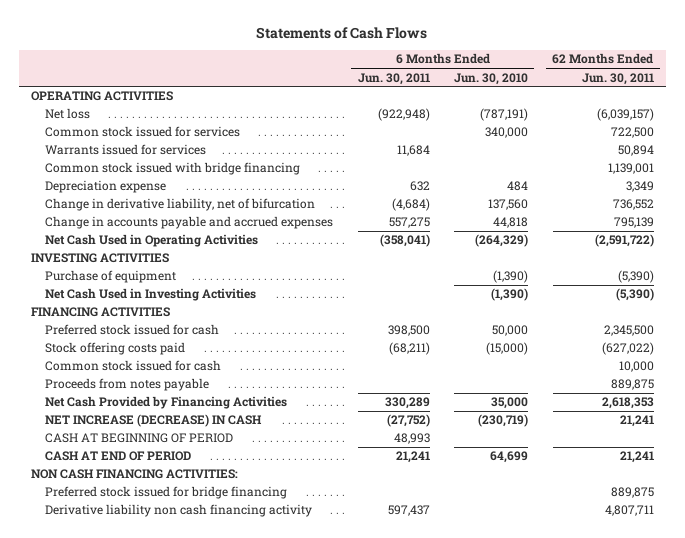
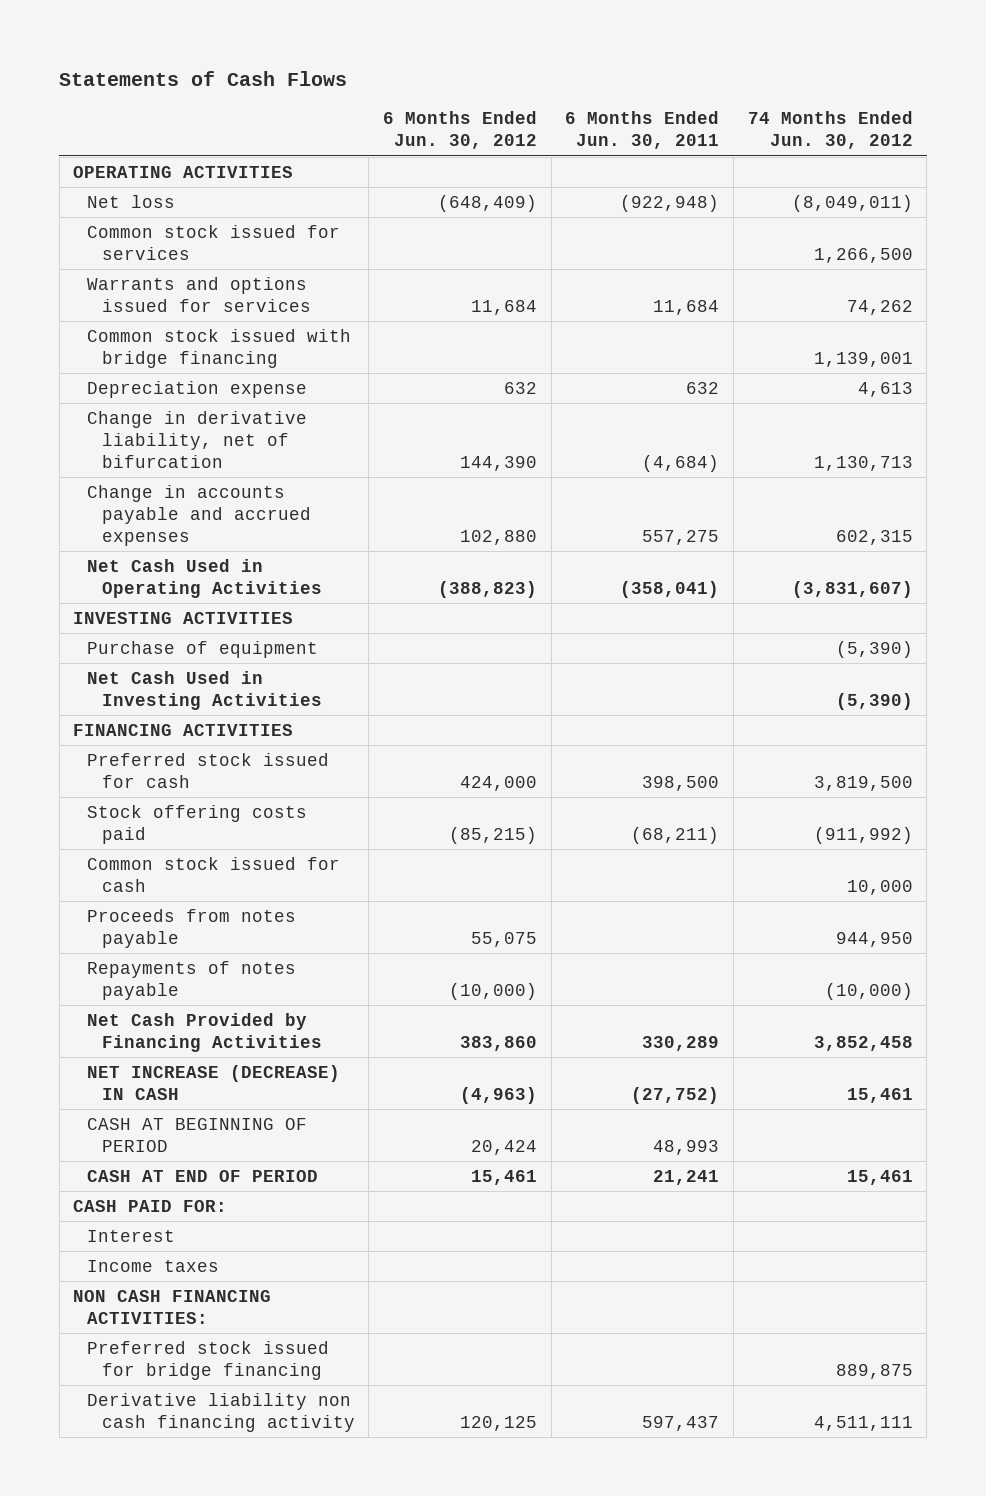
- | 6 Months Ended Jun. 30, 2011 | 6 Months Ended Jun. 30, 2010 | 62 Months Ended Jun. 30, 2011
+ | 6 Months Ended Jun. 30, 2012 | 6 Months Ended Jun. 30, 2011 | 74 Months Ended Jun. 30, 2012
- Warrants issued for services | 11,684 | | 50,894
+ Warrants and options issued for services | 11,684 | 11,684 | 74,262
+ Repayments of notes payable | (10,000) | | (10,000)
+ CASH PAID FOR:
+ Interest
+ Income taxes

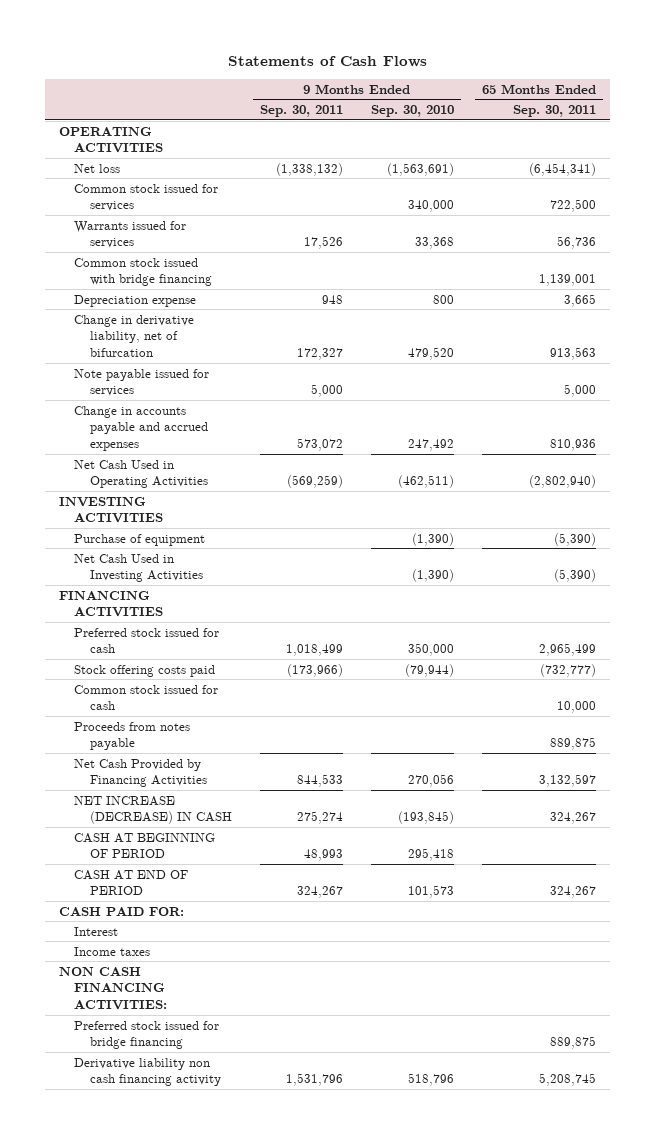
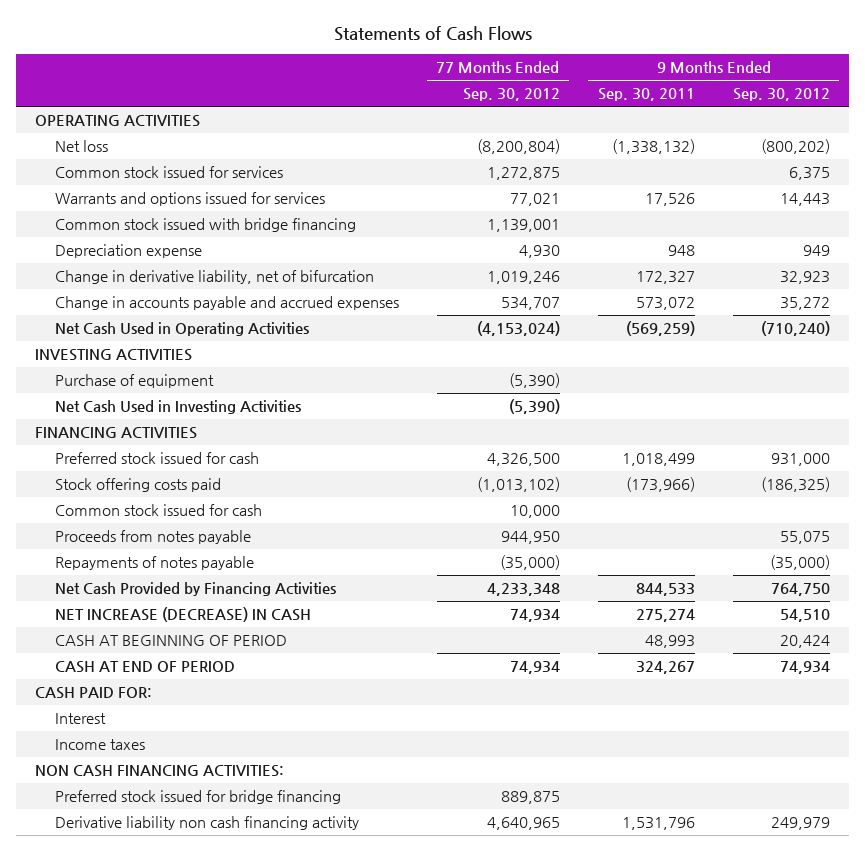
- | 9 Months Ended Sep. 30, 2011 | 9 Months Ended Sep. 30, 2010 | 65 Months Ended Sep. 30, 2011
+ | 77 Months Ended Sep. 30, 2012 | 9 Months Ended Sep. 30, 2011 | 9 Months Ended Sep. 30, 2012
- Warrants issued for services | 17,526 | 33,368 | 56,736
+ Warrants and options issued for services | 77,021 | 17,526 | 14,443
- Note payable issued for services | 5,000 | | 5,000
+ Repayments of notes payable | (35,000) | | (35,000)

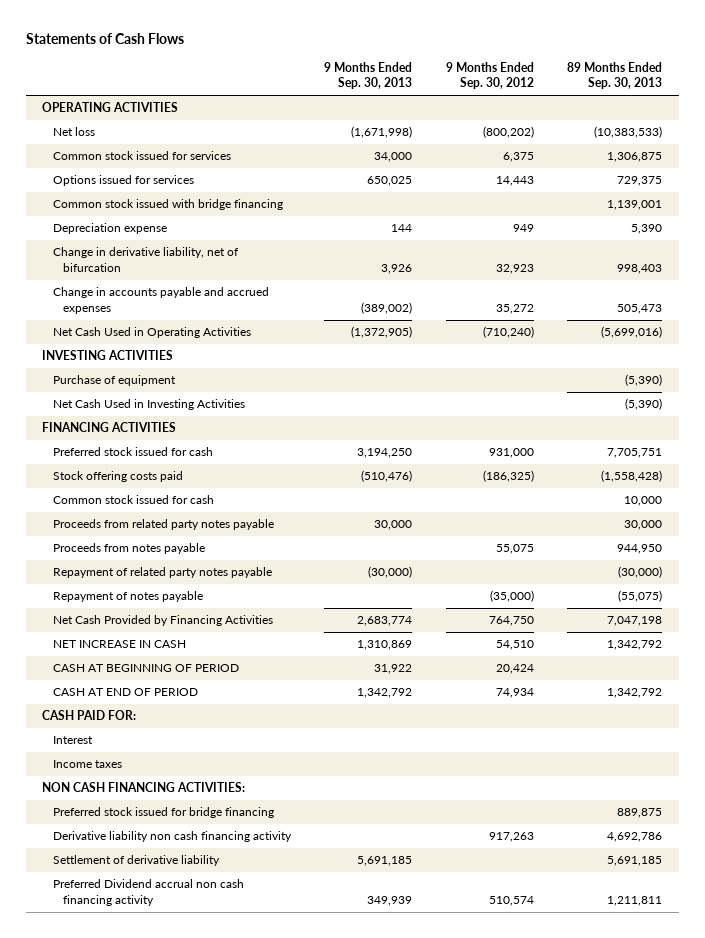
- | 77 Months Ended Sep. 30, 2012 | 9 Months Ended Sep. 30, 2011 | 9 Months Ended Sep. 30, 2012
+ | 9 Months Ended Sep. 30, 2013 | 9 Months Ended Sep. 30, 2012 | 89 Months Ended Sep. 30, 2013
- Warrants and options issued for services | 77,021 | 17,526 | 14,443
+ Options issued for services | 650,025 | 14,443 | 729,375
+ Proceeds from related party notes payable | 30,000 | | 30,000
- Repayments of notes payable | (35,000) | | (35,000)
+ Repayment of related party notes payable | (30,000) | | (30,000)
+ Repayment of notes payable | | (35,000) | (55,075)
- NET INCREASE (DECREASE) IN CASH | 74,934 | 275,274 | 54,510
+ NET INCREASE IN CASH | 1,310,869 | 54,510 | 1,342,792
- Derivative liability non cash financing activity | 4,640,965 | 1,531,796 | 249,979
+ Derivative liability non cash financing activity | | 917,263 | 4,692,786
+ Settlement of derivative liability | 5,691,185 | | 5,691,185
+ Preferred Dividend accrual non cash financing activity | 349,939 | 510,574 | 1,211,811

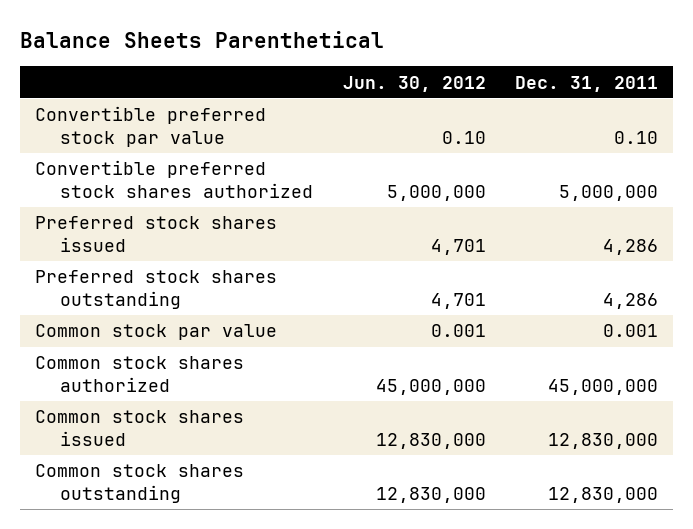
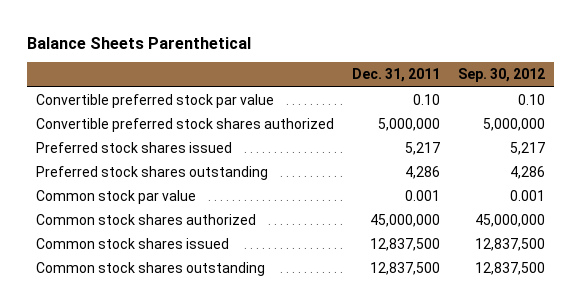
- | Jun. 30, 2012 | Dec. 31, 2011
+ | Dec. 31, 2011 | Sep. 30, 2012
- Preferred stock shares issued | 4,701 | 4,286
+ Preferred stock shares issued | 5,217 | 5,217
- Common stock shares issued | 12,830,000 | 12,830,000
- Common stock shares outstanding | 12,830,000 | 12,830,000
+ Common stock shares issued | 12,837,500 | 12,837,500
+ Common stock shares outstanding | 12,837,500 | 12,837,500

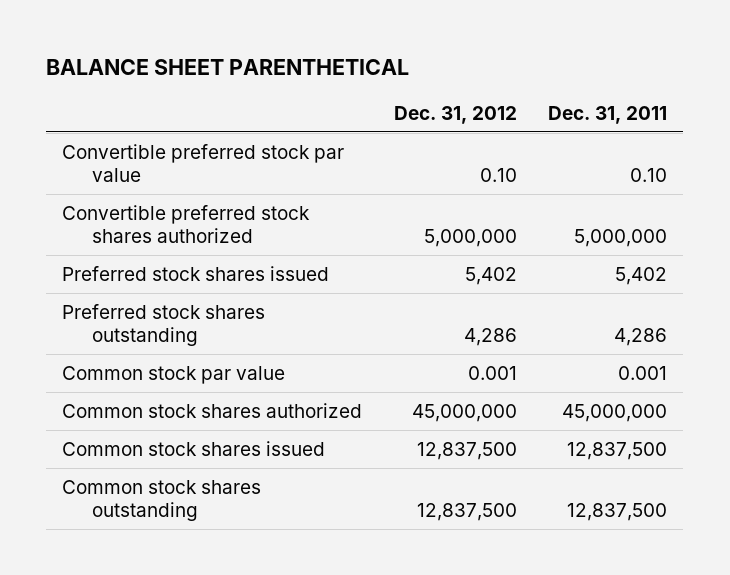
- Balance Sheets Parenthetical
+ BALANCE SHEET PARENTHETICAL
- | Dec. 31, 2011 | Sep. 30, 2012
+ | Dec. 31, 2012 | Dec. 31, 2011
- Preferred stock shares issued | 5,217 | 5,217
+ Preferred stock shares issued | 5,402 | 5,402

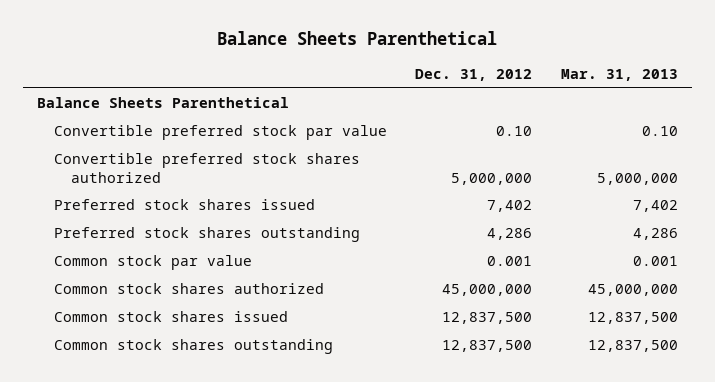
- BALANCE SHEET PARENTHETICAL
+ Balance Sheets Parenthetical
- | Dec. 31, 2012 | Dec. 31, 2011
+ | Dec. 31, 2012 | Mar. 31, 2013
+ Balance Sheets Parenthetical
- Preferred stock shares issued | 5,402 | 5,402
+ Preferred stock shares issued | 7,402 | 7,402

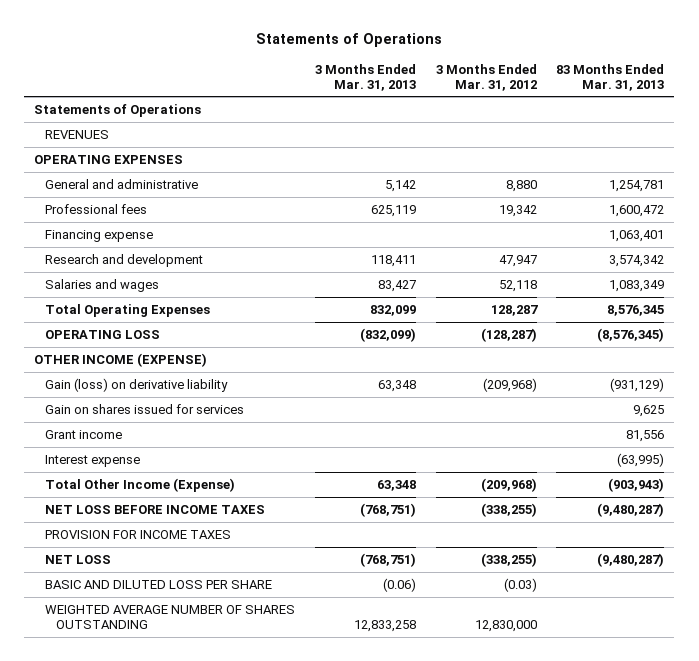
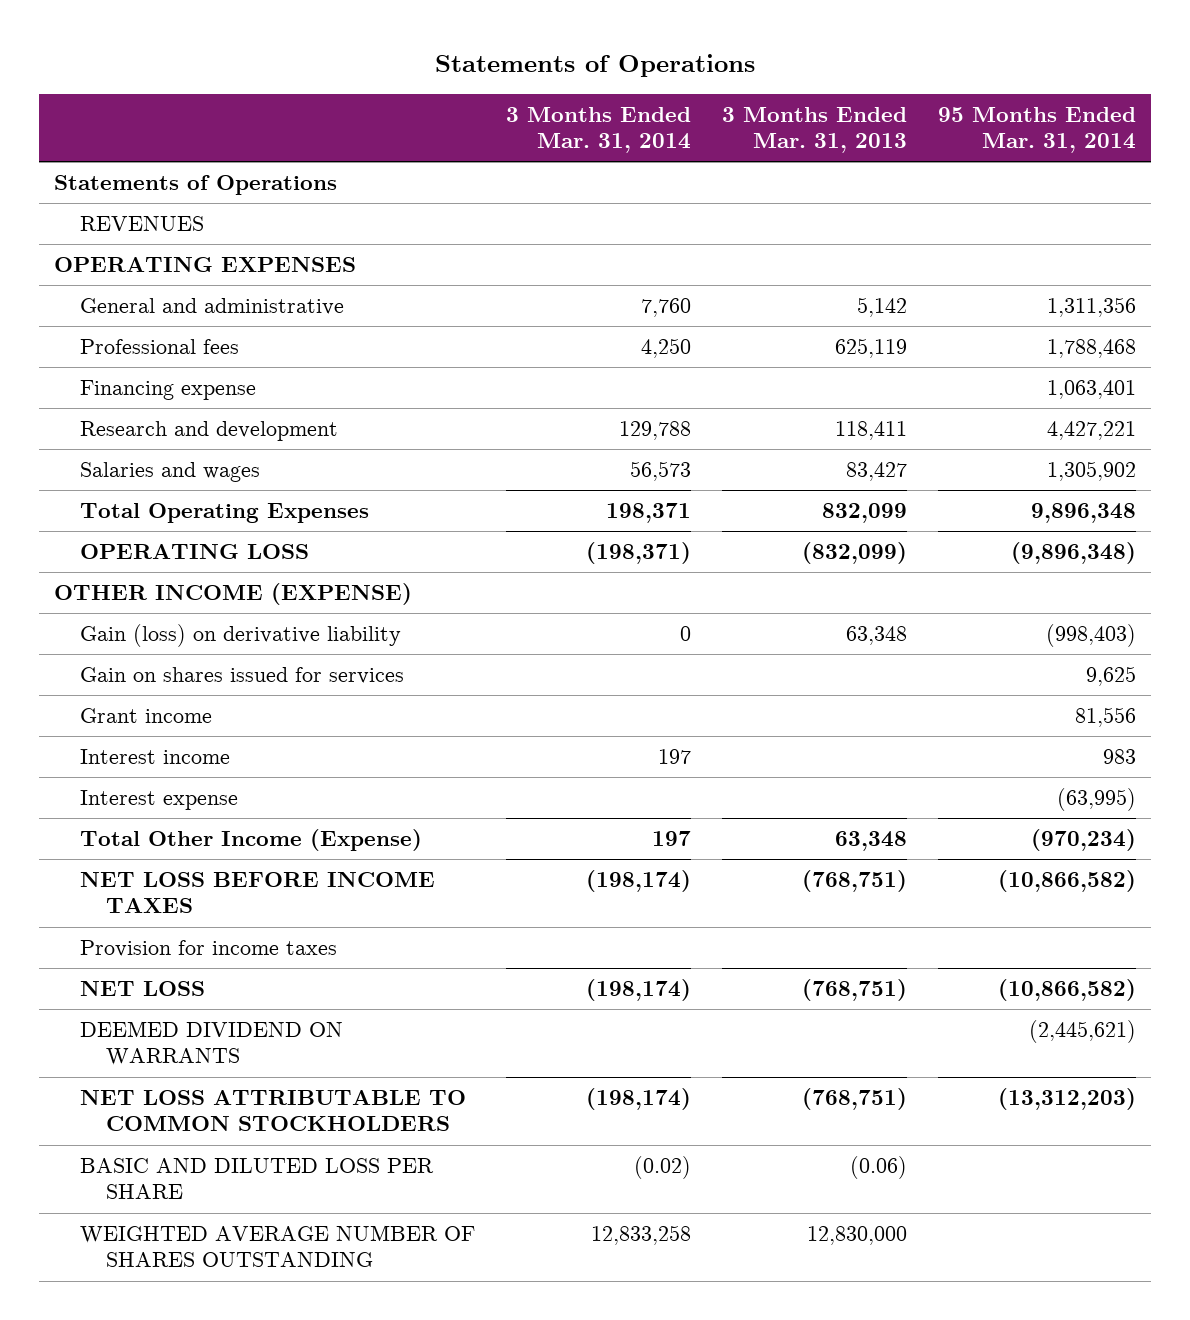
- | 3 Months Ended Mar. 31, 2013 | 3 Months Ended Mar. 31, 2012 | 83 Months Ended Mar. 31, 2013
+ | 3 Months Ended Mar. 31, 2014 | 3 Months Ended Mar. 31, 2013 | 95 Months Ended Mar. 31, 2014
+ Interest income | 197 | | 983
- PROVISION FOR INCOME TAXES
+ Provision for income taxes
+ DEEMED DIVIDEND ON WARRANTS | | | (2,445,621)
+ NET LOSS ATTRIBUTABLE TO COMMON STOCKHOLDERS | (198,174) | (768,751) | (13,312,203)
- WEIGHTED AVERAGE NUMBER OF SHARES OUTSTANDING | 12,833,258 | 12,830,000 |
+ WEIGHTED AVERAGE NUMBER OF SHARES OUTSTANDING | 12,833,258 | 12,830,000 |

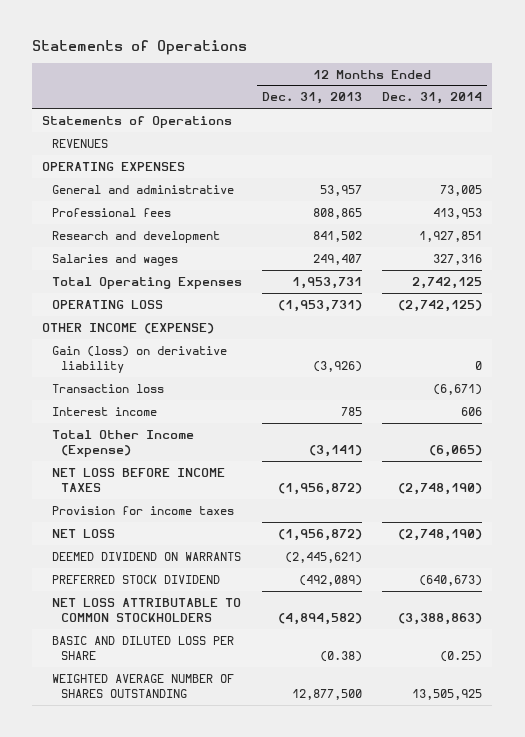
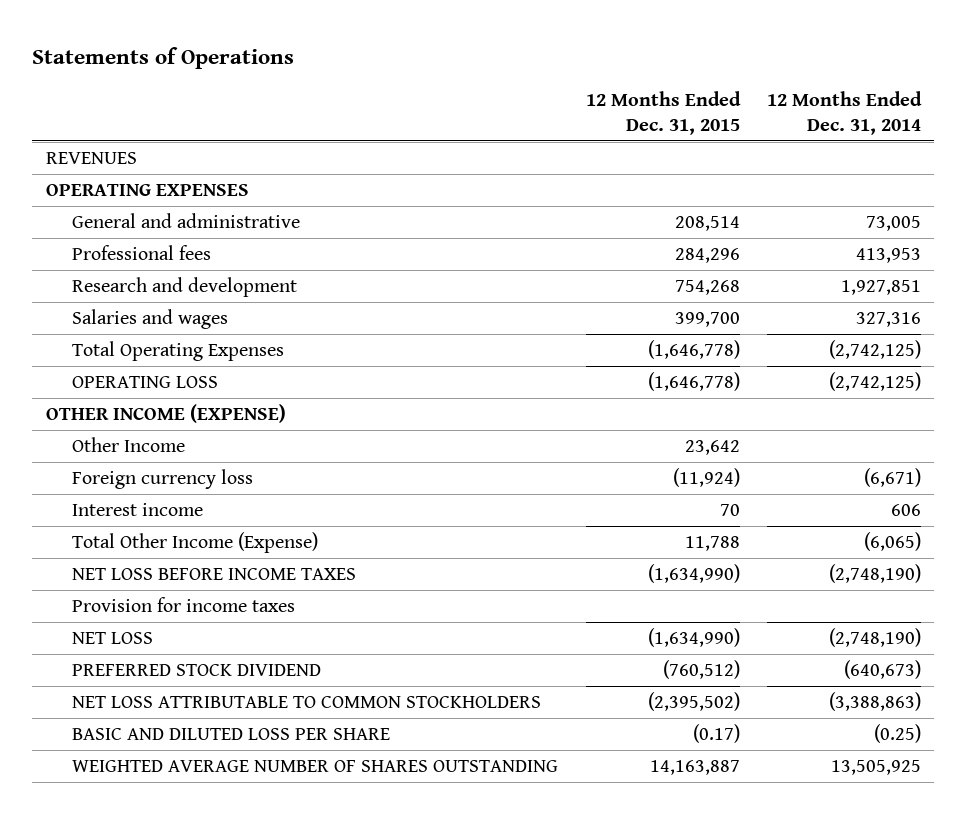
- | 12 Months Ended Dec. 31, 2013 | 12 Months Ended Dec. 31, 2014
+ | 12 Months Ended Dec. 31, 2015 | 12 Months Ended Dec. 31, 2014
- Statements of Operations
- Total Operating Expenses | 1,953,731 | 2,742,125
+ Total Operating Expenses | (1,646,778) | (2,742,125)
- Gain (loss) on derivative liability | (3,926) | 0
- Transaction loss | | (6,671)
+ Other Income | 23,642 |
+ Foreign currency loss | (11,924) | (6,671)
- DEEMED DIVIDEND ON WARRANTS | (2,445,621) |

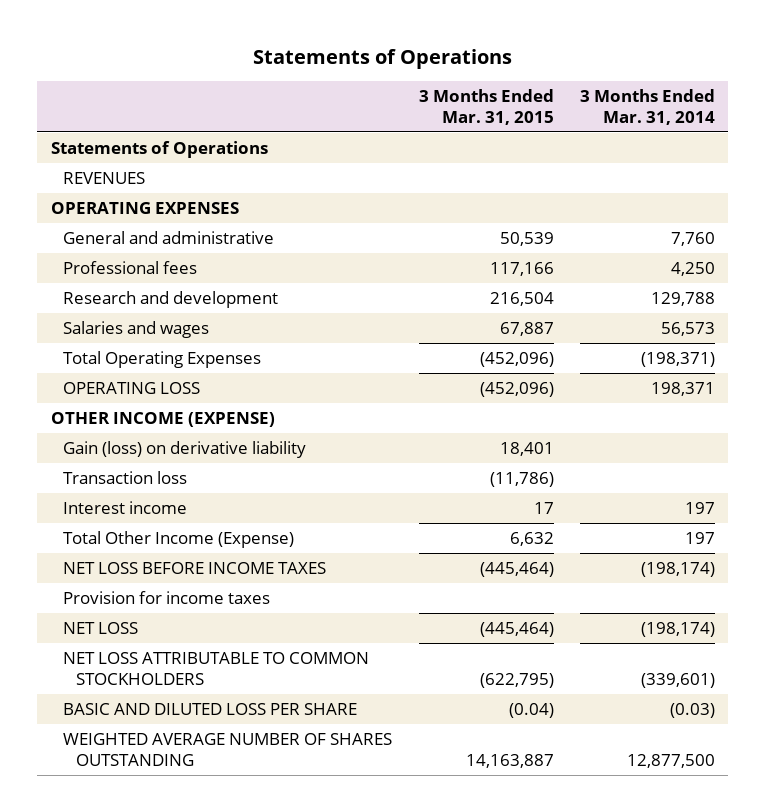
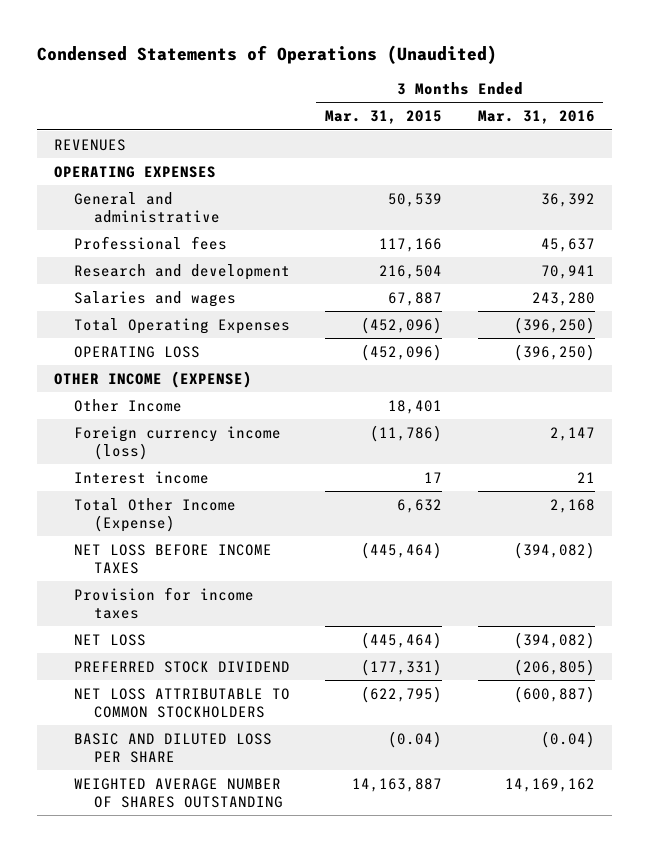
- Statements of Operations
+ Condensed Statements of Operations (Unaudited)
- | 3 Months Ended Mar. 31, 2015 | 3 Months Ended Mar. 31, 2014
+ | 3 Months Ended Mar. 31, 2015 | 3 Months Ended Mar. 31, 2016
- Statements of Operations
- Gain (loss) on derivative liability | 18,401 |
- Transaction loss | (11,786) |
+ Other Income | 18,401 |
+ Foreign currency income (loss) | (11,786) | 2,147
+ PREFERRED STOCK DIVIDEND | (177,331) | (206,805)

